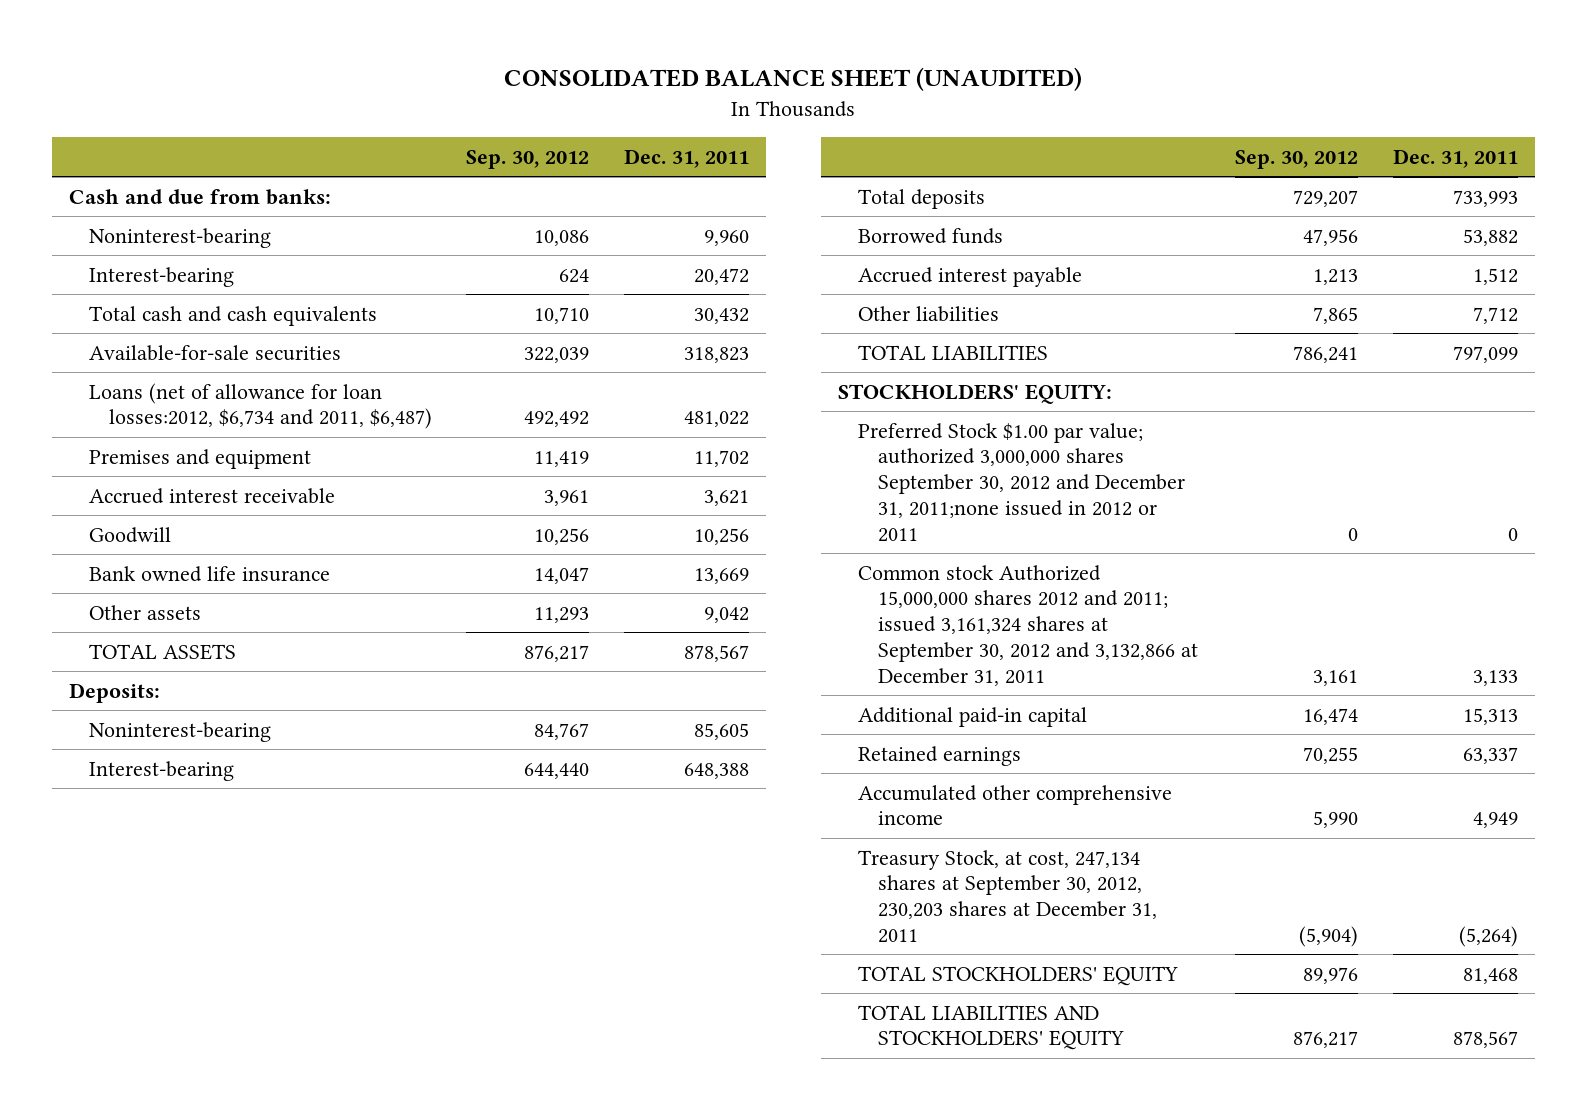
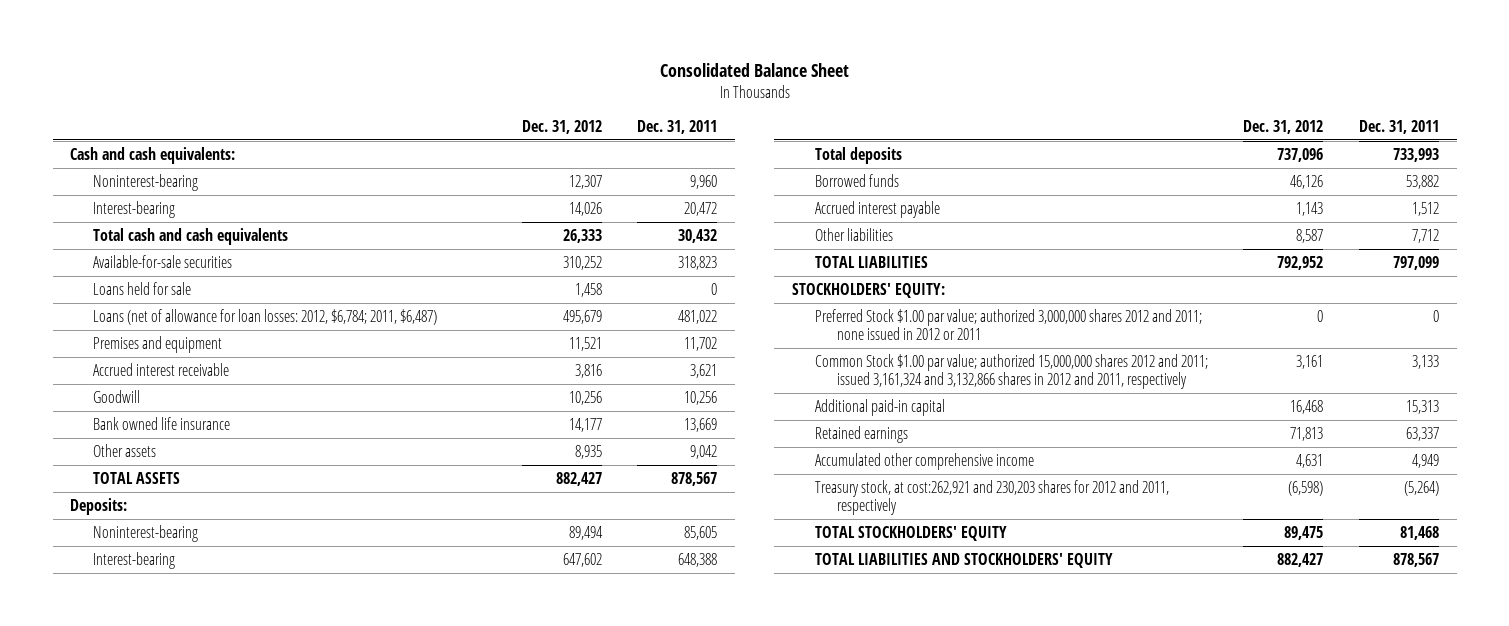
- CONSOLIDATED BALANCE SHEET (UNAUDITED)
+ Consolidated Balance Sheet
- | Sep. 30, 2012 | Dec. 31, 2011
+ | Dec. 31, 2012 | Dec. 31, 2011
- Cash and due from banks:
+ Cash and cash equivalents:
- Loans (net of allowance for loan losses:2012, $6,734 and 2011, $6,487) | 492,492 | 481,022
+ Loans held for sale | 1,458 | 0
+ Loans (net of allowance for loan losses: 2012, $6,784; 2011, $6,487) | 495,679 | 481,022
- Preferred Stock $1.00 par value; authorized 3,000,000 shares September 30, 2012 and December 31, 2011;none issued in 2012 or 2011 | 0 | 0
- Common stock Authorized 15,000,000 shares 2012 and 2011; issued 3,161,324 shares at September 30, 2012 and 3,132,866 at December 31, 2011 | 3,161 | 3,133
+ Preferred Stock $1.00 par value; authorized 3,000,000 shares 2012 and 2011; none issued in 2012 or 2011 | 0 | 0
+ Common Stock $1.00 par value; authorized 15,000,000 shares 2012 and 2011; issued 3,161,324 and 3,132,866 shares in 2012 and 2011, respectively | 3,161 | 3,133
- Treasury Stock, at cost, 247,134 shares at September 30, 2012, 230,203 shares at December 31, 2011 | (5,904) | (5,264)
+ Treasury stock, at cost:262,921 and 230,203 shares for 2012 and 2011, respectively | (6,598) | (5,264)

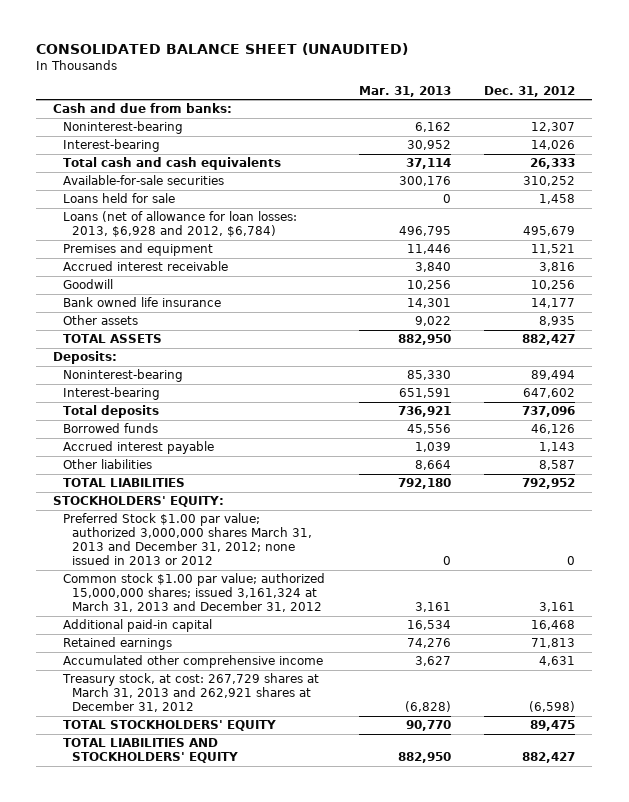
- Consolidated Balance Sheet
+ CONSOLIDATED BALANCE SHEET (UNAUDITED)
- | Dec. 31, 2012 | Dec. 31, 2011
+ | Mar. 31, 2013 | Dec. 31, 2012
- Cash and cash equivalents:
+ Cash and due from banks:
- Loans (net of allowance for loan losses: 2012, $6,784; 2011, $6,487) | 495,679 | 481,022
+ Loans (net of allowance for loan losses: 2013, $6,928 and 2012, $6,784) | 496,795 | 495,679
- Preferred Stock $1.00 par value; authorized 3,000,000 shares 2012 and 2011; none issued in 2012 or 2011 | 0 | 0
- Common Stock $1.00 par value; authorized 15,000,000 shares 2012 and 2011; issued 3,161,324 and 3,132,866 shares in 2012 and 2011, respectively | 3,161 | 3,133
+ Preferred Stock $1.00 par value; authorized 3,000,000 shares March 31, 2013 and December 31, 2012; none issued in 2013 or 2012 | 0 | 0
+ Common stock $1.00 par value; authorized 15,000,000 shares; issued 3,161,324 at March 31, 2013 and December 31, 2012 | 3,161 | 3,161
- Treasury stock, at cost:262,921 and 230,203 shares for 2012 and 2011, respectively | (6,598) | (5,264)
+ Treasury stock, at cost: 267,729 shares at March 31, 2013 and 262,921 shares at December 31, 2012 | (6,828) | (6,598)

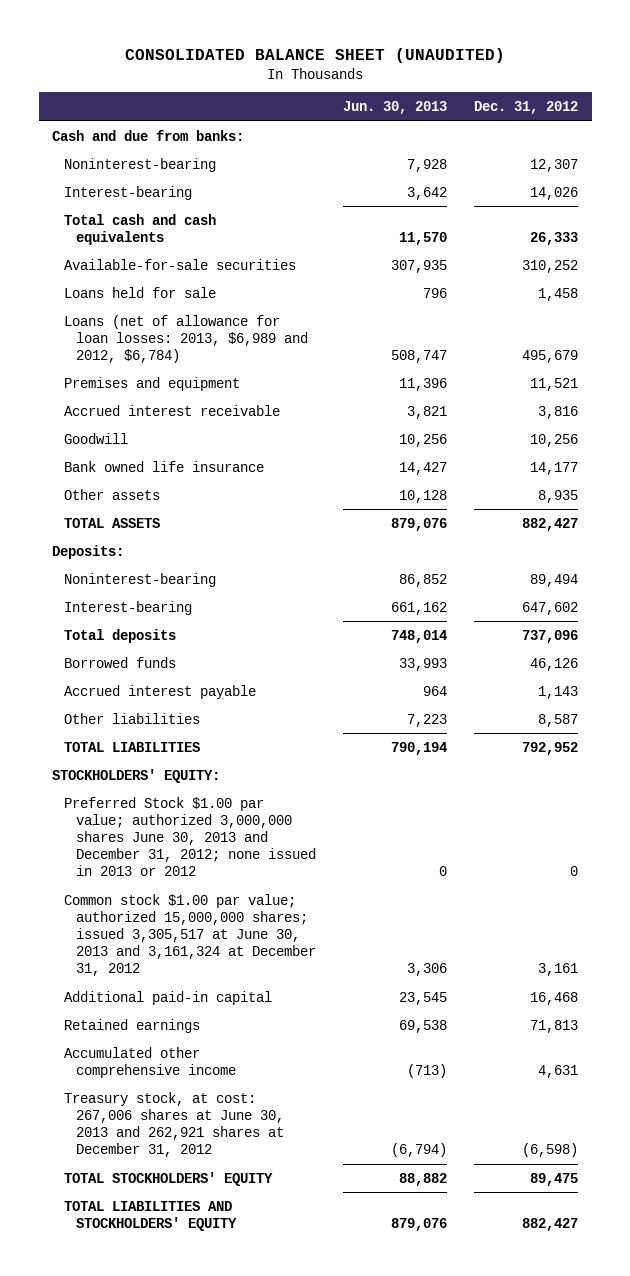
- | Mar. 31, 2013 | Dec. 31, 2012
+ | Jun. 30, 2013 | Dec. 31, 2012
- Loans (net of allowance for loan losses: 2013, $6,928 and 2012, $6,784) | 496,795 | 495,679
+ Loans (net of allowance for loan losses: 2013, $6,989 and 2012, $6,784) | 508,747 | 495,679
- Preferred Stock $1.00 par value; authorized 3,000,000 shares March 31, 2013 and December 31, 2012; none issued in 2013 or 2012 | 0 | 0
- Common stock $1.00 par value; authorized 15,000,000 shares; issued 3,161,324 at March 31, 2013 and December 31, 2012 | 3,161 | 3,161
+ Preferred Stock $1.00 par value; authorized 3,000,000 shares June 30, 2013 and December 31, 2012; none issued in 2013 or 2012 | 0 | 0
+ Common stock $1.00 par value; authorized 15,000,000 shares; issued 3,305,517 at June 30, 2013 and 3,161,324 at December 31, 2012 | 3,306 | 3,161
- Treasury stock, at cost: 267,729 shares at March 31, 2013 and 262,921 shares at December 31, 2012 | (6,828) | (6,598)
+ Treasury stock, at cost: 267,006 shares at June 30, 2013 and 262,921 shares at December 31, 2012 | (6,794) | (6,598)

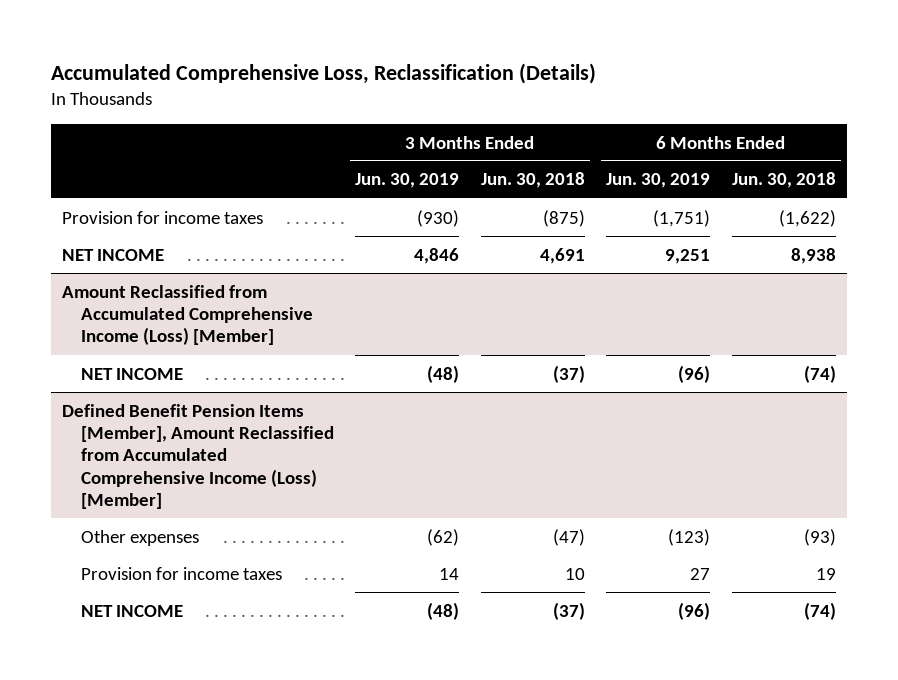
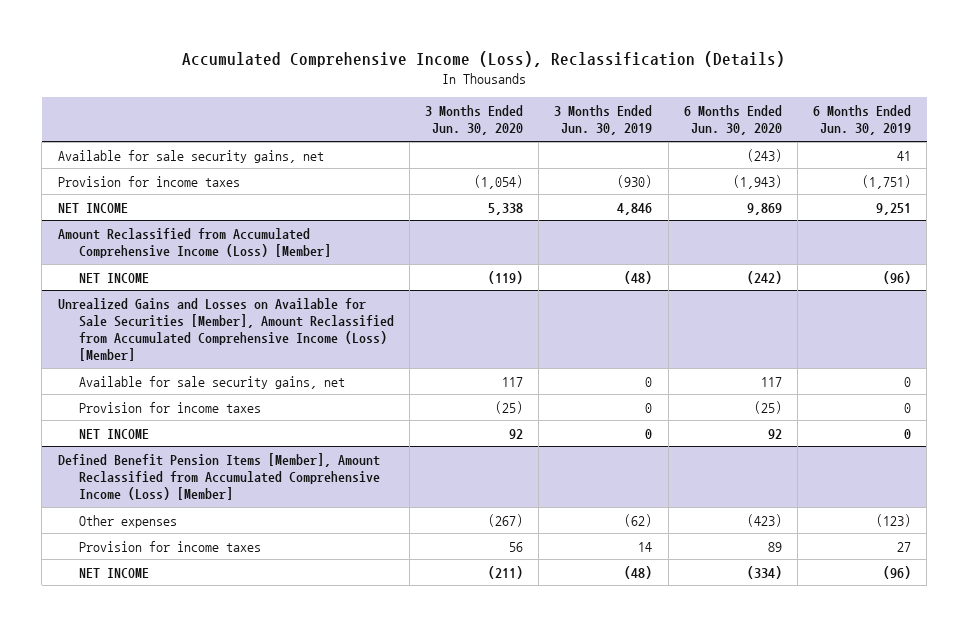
- Accumulated Comprehensive Loss, Reclassification (Details)
+ Accumulated Comprehensive Income (Loss), Reclassification (Details)
- | 3 Months Ended Jun. 30, 2019 | 3 Months Ended Jun. 30, 2018 | 6 Months Ended Jun. 30, 2019 | 6 Months Ended Jun. 30, 2018
+ | 3 Months Ended Jun. 30, 2020 | 3 Months Ended Jun. 30, 2019 | 6 Months Ended Jun. 30, 2020 | 6 Months Ended Jun. 30, 2019
+ Available for sale security gains, net | | | (243) | 41
+ Unrealized Gains and Losses on Available for Sale Securities [Member], Amount Reclassified from Accumulated Comprehensive Income (Loss) [Member]
+ Available for sale security gains, net | 117 | 0 | 117 | 0
+ Provision for income taxes | (25) | 0 | (25) | 0
+ NET INCOME | 92 | 0 | 92 | 0

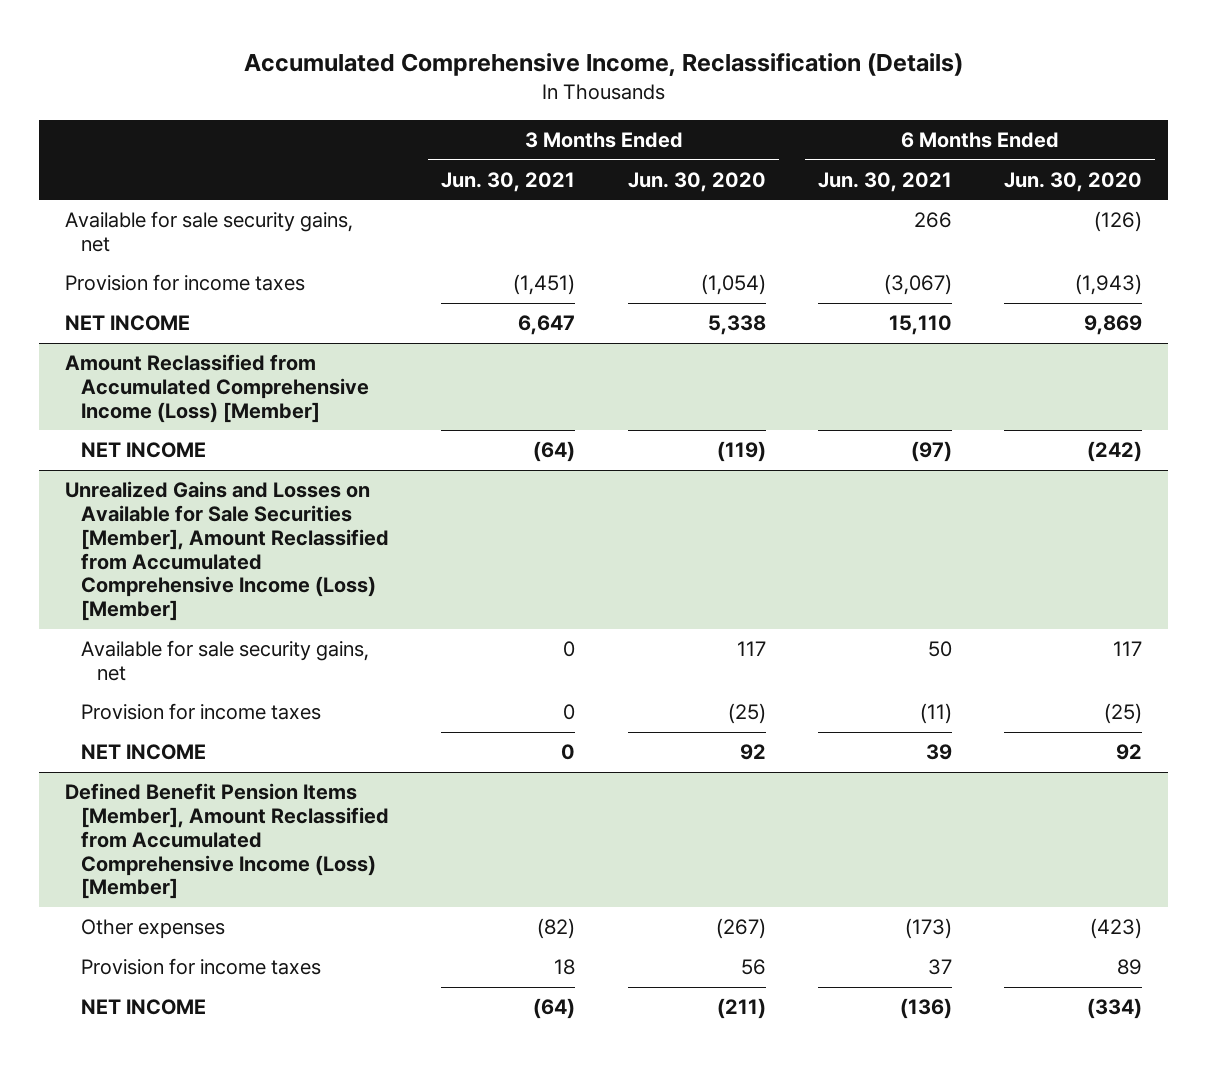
- Accumulated Comprehensive Income (Loss), Reclassification (Details)
+ Accumulated Comprehensive Income, Reclassification (Details)
- | 3 Months Ended Jun. 30, 2020 | 3 Months Ended Jun. 30, 2019 | 6 Months Ended Jun. 30, 2020 | 6 Months Ended Jun. 30, 2019
+ | 3 Months Ended Jun. 30, 2021 | 3 Months Ended Jun. 30, 2020 | 6 Months Ended Jun. 30, 2021 | 6 Months Ended Jun. 30, 2020
- Available for sale security gains, net | | | (243) | 41
+ Available for sale security gains, net | | | 266 | (126)

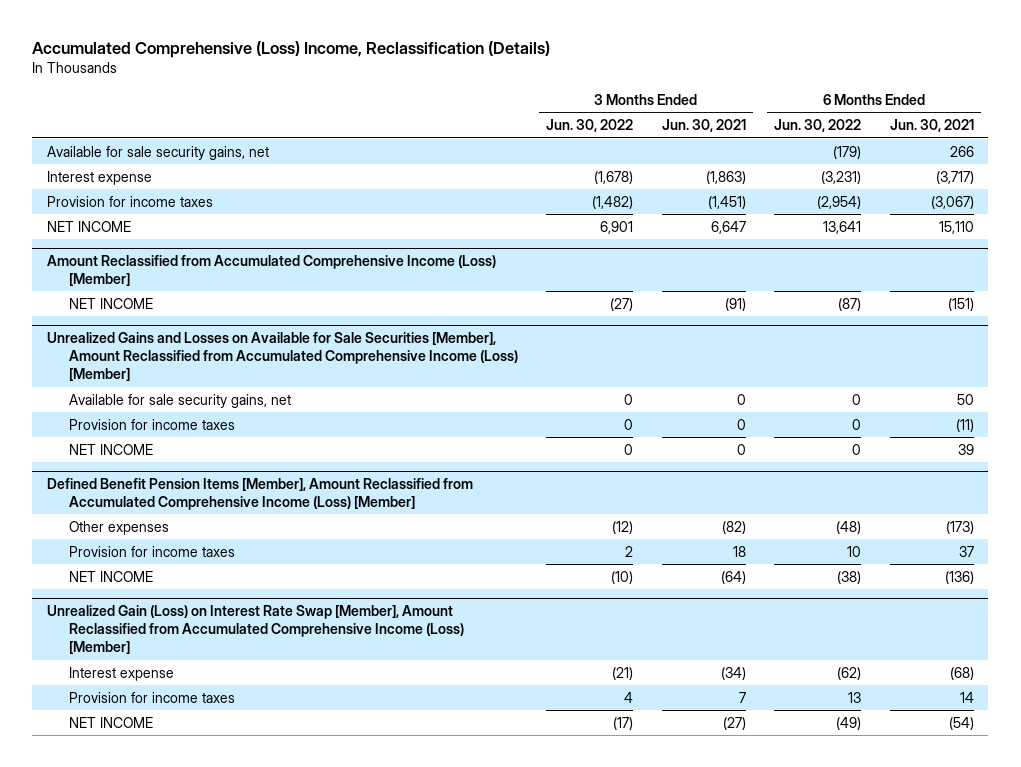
- Accumulated Comprehensive Income, Reclassification (Details)
+ Accumulated Comprehensive (Loss) Income, Reclassification (Details)
- | 3 Months Ended Jun. 30, 2021 | 3 Months Ended Jun. 30, 2020 | 6 Months Ended Jun. 30, 2021 | 6 Months Ended Jun. 30, 2020
+ | 3 Months Ended Jun. 30, 2022 | 3 Months Ended Jun. 30, 2021 | 6 Months Ended Jun. 30, 2022 | 6 Months Ended Jun. 30, 2021
+ Interest expense | (1,678) | (1,863) | (3,231) | (3,717)
@ Amount Reclassified from Accumulated Comprehensive Income (Loss) [Member]
- NET INCOME | (64) | (119) | (97) | (242)
+ NET INCOME | (27) | (91) | (87) | (151)
+ Unrealized Gain (Loss) on Interest Rate Swap [Member], Amount Reclassified from Accumulated Comprehensive Income (Loss) [Member]
+ Interest expense | (21) | (34) | (62) | (68)
+ Provision for income taxes | 4 | 7 | 13 | 14
+ NET INCOME | (17) | (27) | (49) | (54)

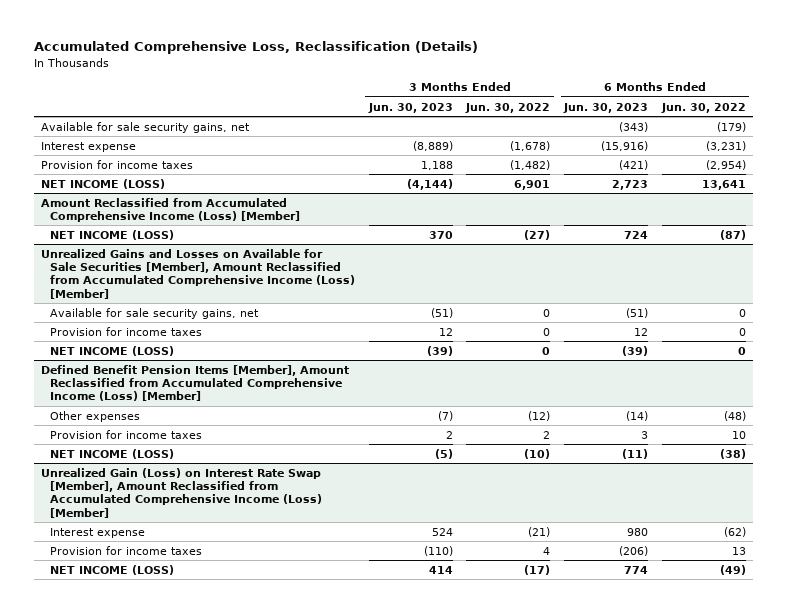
- Accumulated Comprehensive (Loss) Income, Reclassification (Details)
+ Accumulated Comprehensive Loss, Reclassification (Details)
- | 3 Months Ended Jun. 30, 2022 | 3 Months Ended Jun. 30, 2021 | 6 Months Ended Jun. 30, 2022 | 6 Months Ended Jun. 30, 2021
+ | 3 Months Ended Jun. 30, 2023 | 3 Months Ended Jun. 30, 2022 | 6 Months Ended Jun. 30, 2023 | 6 Months Ended Jun. 30, 2022
- NET INCOME | 6,901 | 6,647 | 13,641 | 15,110
+ NET INCOME (LOSS) | (4,144) | 6,901 | 2,723 | 13,641
@ Amount Reclassified from Accumulated Comprehensive Income (Loss) [Member]
- NET INCOME | (27) | (91) | (87) | (151)
+ NET INCOME (LOSS) | 370 | (27) | 724 | (87)
@ Unrealized Gains and Losses on Available for Sale Securities [Member], Amount Reclassified from Accumulated Comprehensive Income (Loss) [Member]
- NET INCOME | 0 | 0 | 0 | 39
+ NET INCOME (LOSS) | (39) | 0 | (39) | 0
@ Defined Benefit Pension Items [Member], Amount Reclassified from Accumulated Comprehensive Income (Loss) [Member]
- NET INCOME | (10) | (64) | (38) | (136)
+ NET INCOME (LOSS) | (5) | (10) | (11) | (38)
@ Unrealized Gain (Loss) on Interest Rate Swap [Member], Amount Reclassified from Accumulated Comprehensive Income (Loss) [Member]
- NET INCOME | (17) | (27) | (49) | (54)
+ NET INCOME (LOSS) | 414 | (17) | 774 | (49)

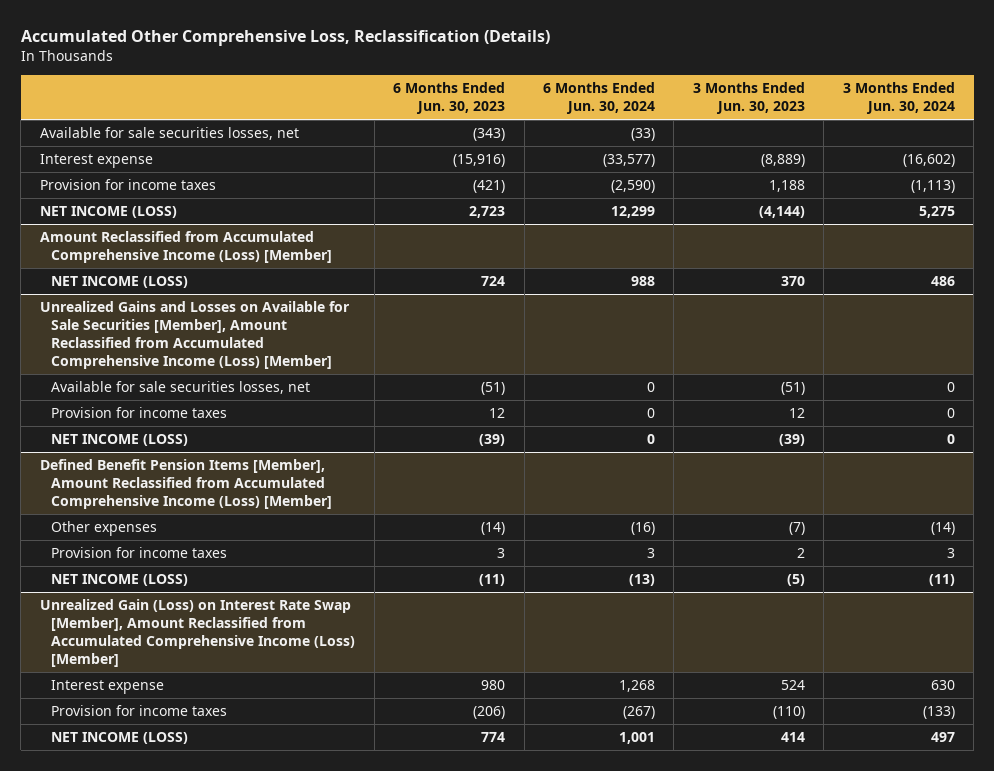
- Accumulated Comprehensive Loss, Reclassification (Details)
+ Accumulated Other Comprehensive Loss, Reclassification (Details)
- | 3 Months Ended Jun. 30, 2023 | 3 Months Ended Jun. 30, 2022 | 6 Months Ended Jun. 30, 2023 | 6 Months Ended Jun. 30, 2022
+ | 6 Months Ended Jun. 30, 2023 | 6 Months Ended Jun. 30, 2024 | 3 Months Ended Jun. 30, 2023 | 3 Months Ended Jun. 30, 2024
- Available for sale security gains, net | | | (343) | (179)
+ Available for sale securities losses, net | (343) | (33) | |
@ Unrealized Gains and Losses on Available for Sale Securities [Member], Amount Reclassified from Accumulated Comprehensive Income (Loss) [Member]
- Available for sale security gains, net | (51) | 0 | (51) | 0
+ Available for sale securities losses, net | (51) | 0 | (51) | 0

